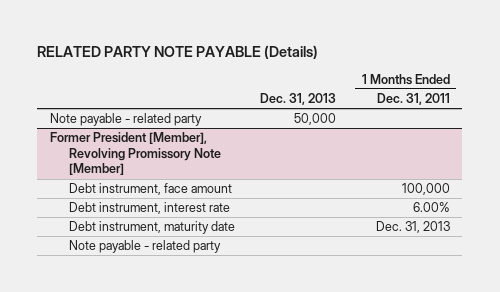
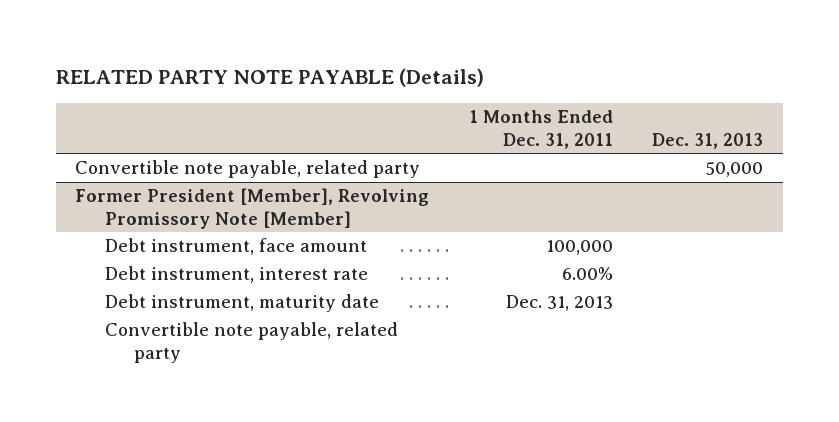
- | Dec. 31, 2013 | 1 Months Ended Dec. 31, 2011
+ | 1 Months Ended Dec. 31, 2011 | Dec. 31, 2013
- Note payable - related party | 50,000 |
+ Convertible note payable, related party | | 50,000
@ Former President [Member], Revolving Promissory Note [Member]
- Note payable - related party
+ Convertible note payable, related party

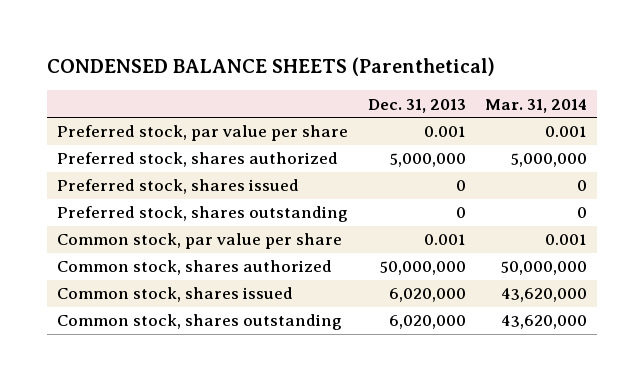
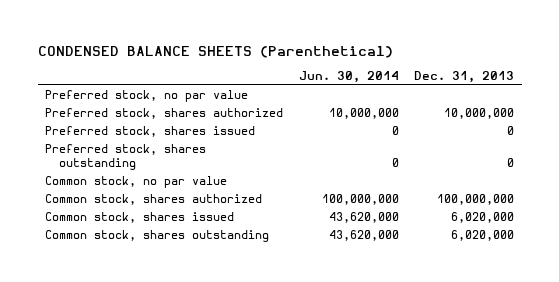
- | Dec. 31, 2013 | Mar. 31, 2014
+ | Jun. 30, 2014 | Dec. 31, 2013
- Preferred stock, par value per share | 0.001 | 0.001
- Preferred stock, shares authorized | 5,000,000 | 5,000,000
+ Preferred stock, no par value
+ Preferred stock, shares authorized | 10,000,000 | 10,000,000
- Common stock, par value per share | 0.001 | 0.001
- Common stock, shares authorized | 50,000,000 | 50,000,000
+ Common stock, no par value
+ Common stock, shares authorized | 100,000,000 | 100,000,000

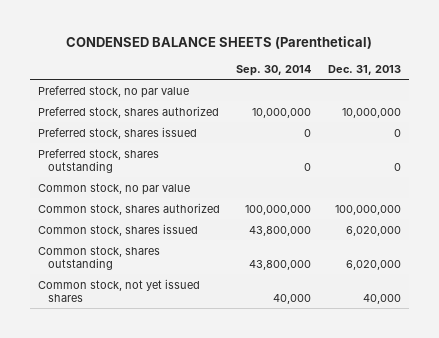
- | Jun. 30, 2014 | Dec. 31, 2013
+ | Sep. 30, 2014 | Dec. 31, 2013
+ Common stock, not yet issued shares | 40,000 | 40,000

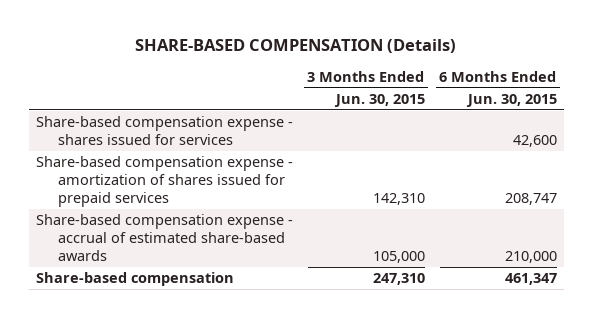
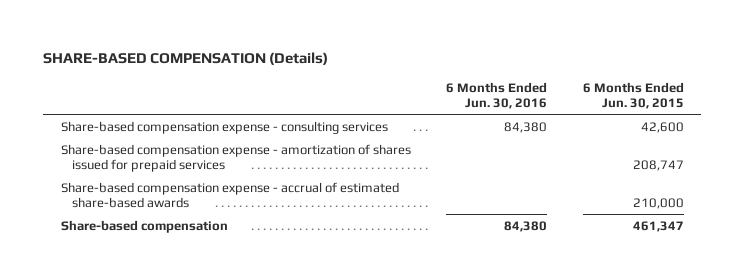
- | 3 Months Ended Jun. 30, 2015 | 6 Months Ended Jun. 30, 2015
+ | 6 Months Ended Jun. 30, 2016 | 6 Months Ended Jun. 30, 2015
- Share-based compensation expense - shares issued for services | | 42,600
+ Share-based compensation expense - consulting services | 84,380 | 42,600

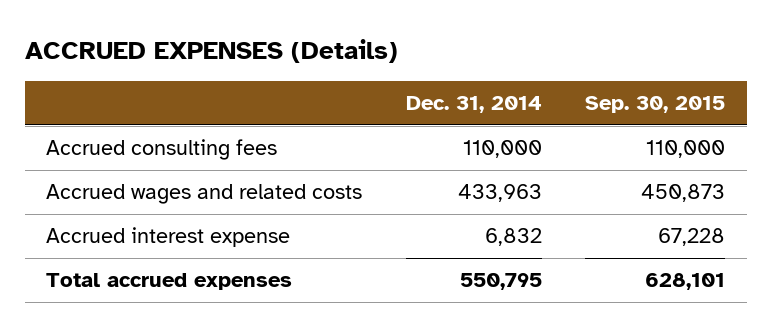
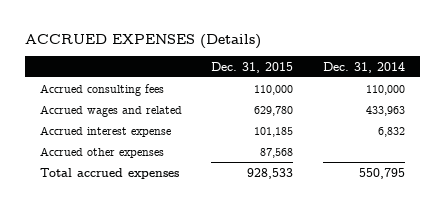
- | Dec. 31, 2014 | Sep. 30, 2015
+ | Dec. 31, 2015 | Dec. 31, 2014
- Accrued wages and related costs | 433,963 | 450,873
+ Accrued wages and related | 629,780 | 433,963
+ Accrued other expenses | 87,568 |

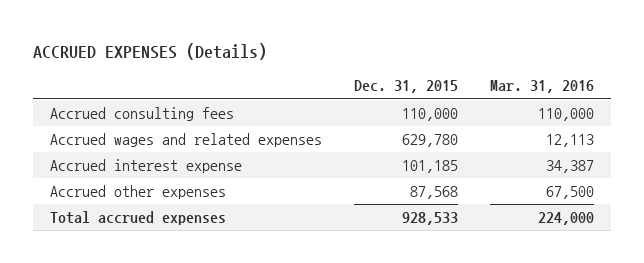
- | Dec. 31, 2015 | Dec. 31, 2014
+ | Dec. 31, 2015 | Mar. 31, 2016
- Accrued wages and related | 629,780 | 433,963
+ Accrued wages and related expenses | 629,780 | 12,113

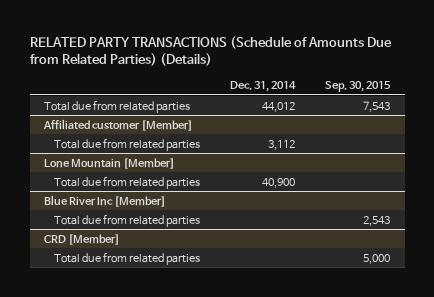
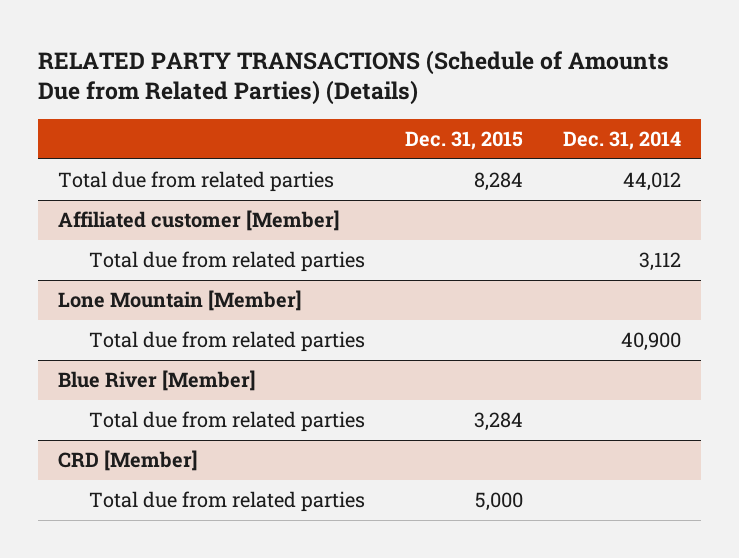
- | Dec. 31, 2014 | Sep. 30, 2015
+ | Dec. 31, 2015 | Dec. 31, 2014
- Blue River Inc [Member]
+ Blue River [Member]

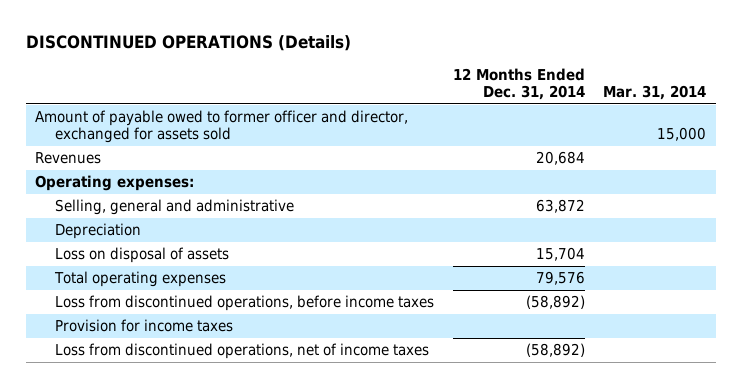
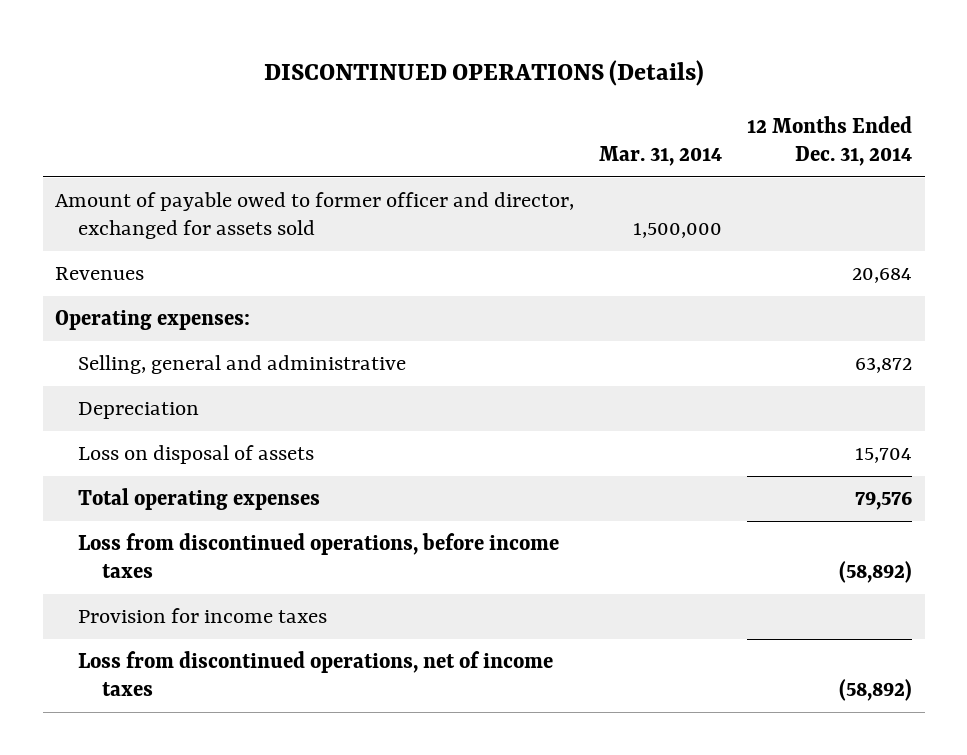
- | 12 Months Ended Dec. 31, 2014 | Mar. 31, 2014
+ | Mar. 31, 2014 | 12 Months Ended Dec. 31, 2014
- Amount of payable owed to former officer and director, exchanged for assets sold | | 15,000
+ Amount of payable owed to former officer and director, exchanged for assets sold | 1,500,000 |

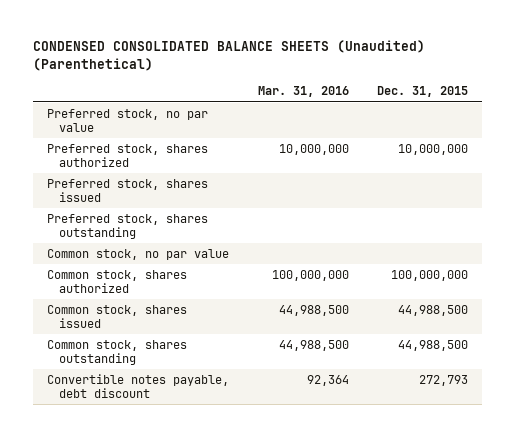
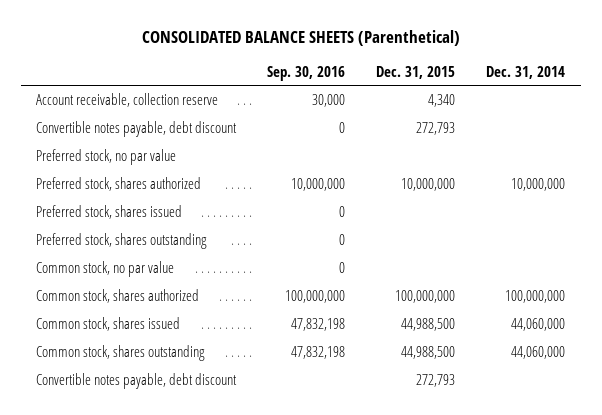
- CONDENSED CONSOLIDATED BALANCE SHEETS (Unaudited) (Parenthetical)
+ CONSOLIDATED BALANCE SHEETS (Parenthetical)
- | Mar. 31, 2016 | Dec. 31, 2015
+ | Sep. 30, 2016 | Dec. 31, 2015 | Dec. 31, 2014
+ Account receivable, collection reserve | 30,000 | 4,340 |
+ Convertible notes payable, debt discount | 0 | 272,793 |

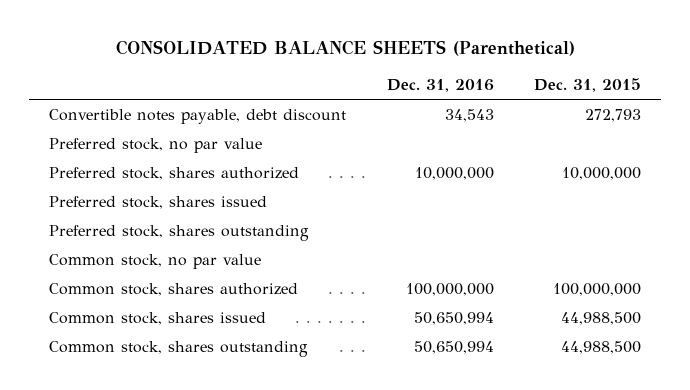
- | Sep. 30, 2016 | Dec. 31, 2015 | Dec. 31, 2014
+ | Dec. 31, 2016 | Dec. 31, 2015
- Account receivable, collection reserve | 30,000 | 4,340 |
- Convertible notes payable, debt discount | | 272,793 |

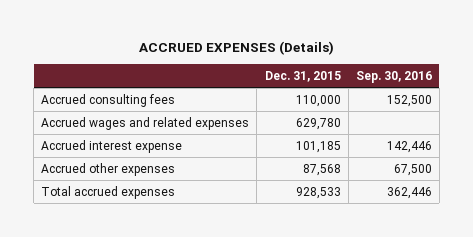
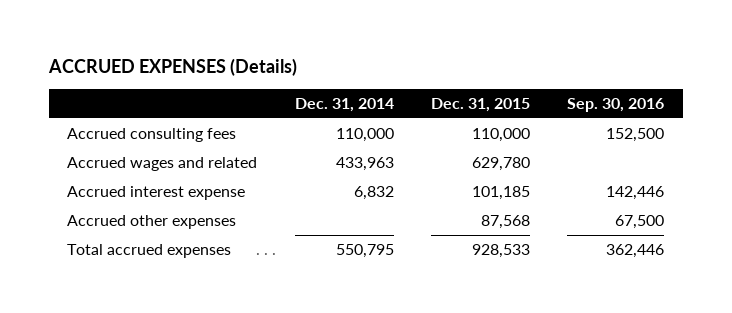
- | Dec. 31, 2015 | Sep. 30, 2016
+ | Dec. 31, 2014 | Dec. 31, 2015 | Sep. 30, 2016
- Accrued wages and related expenses | 629,780 |
+ Accrued wages and related | 433,963 | 629,780 |

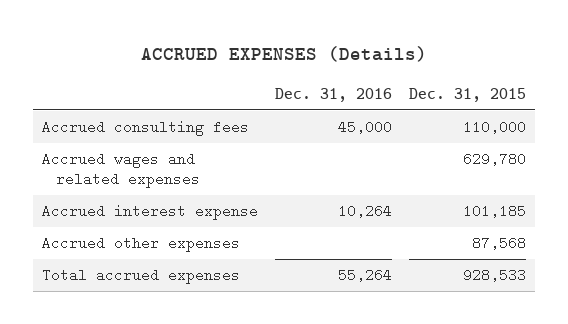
- | Dec. 31, 2014 | Dec. 31, 2015 | Sep. 30, 2016
+ | Dec. 31, 2016 | Dec. 31, 2015
- Accrued wages and related | 433,963 | 629,780 |
+ Accrued wages and related expenses | | 629,780

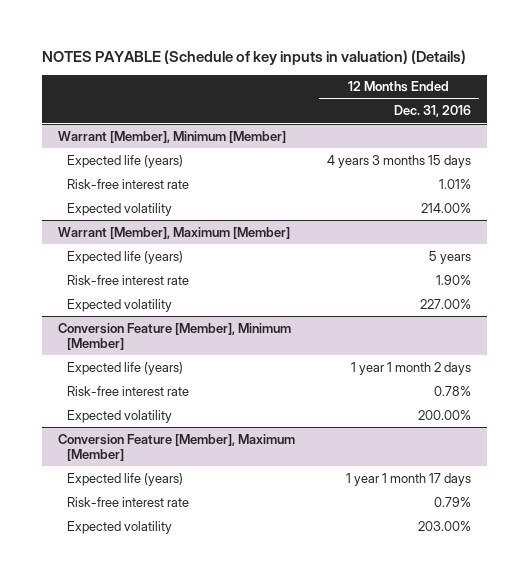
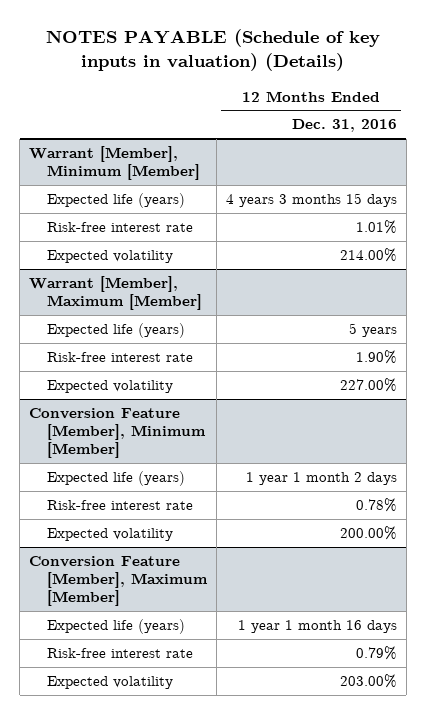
@ Conversion Feature [Member], Maximum [Member]
- Expected life (years) | 1 year 1 month 17 days
+ Expected life (years) | 1 year 1 month 16 days

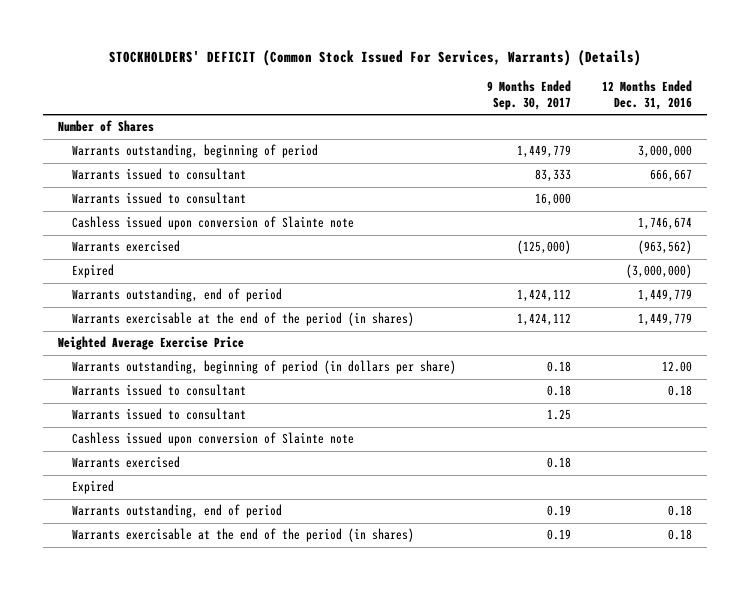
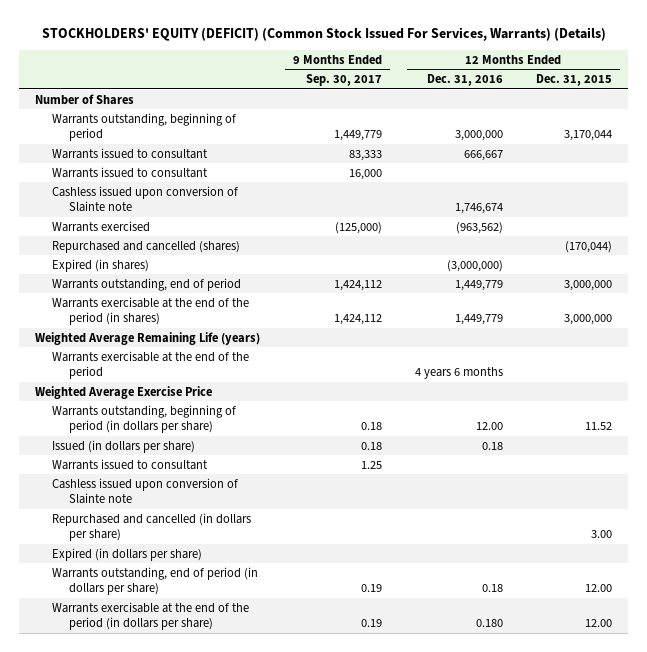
- STOCKHOLDERS' DEFICIT (Common Stock Issued For Services, Warrants) (Details)
+ STOCKHOLDERS' EQUITY (DEFICIT) (Common Stock Issued For Services, Warrants) (Details)
- | 9 Months Ended Sep. 30, 2017 | 12 Months Ended Dec. 31, 2016
+ | 9 Months Ended Sep. 30, 2017 | 12 Months Ended Dec. 31, 2016 | 12 Months Ended Dec. 31, 2015
- Expired | | (3,000,000)
+ Repurchased and cancelled (shares) | | | (170,044)
+ Expired (in shares) | | (3,000,000) |
+ Weighted Average Remaining Life (years)
+ Warrants exercisable at the end of the period | | 4 years 6 months |
- Warrants issued to consultant | 0.18 | 0.18
+ Issued (in dollars per share) | 0.18 | 0.18 |
- Warrants exercised | 0.18 |
- Expired
- Warrants outstanding, end of period | 0.19 | 0.18
- Warrants exercisable at the end of the period (in shares) | 0.19 | 0.18
+ Repurchased and cancelled (in dollars per share) | | | 3.00
+ Expired (in dollars per share)
+ Warrants outstanding, end of period (in dollars per share) | 0.19 | 0.18 | 12.00
+ Warrants exercisable at the end of the period (in dollars per share) | 0.19 | 0.180 | 12.00

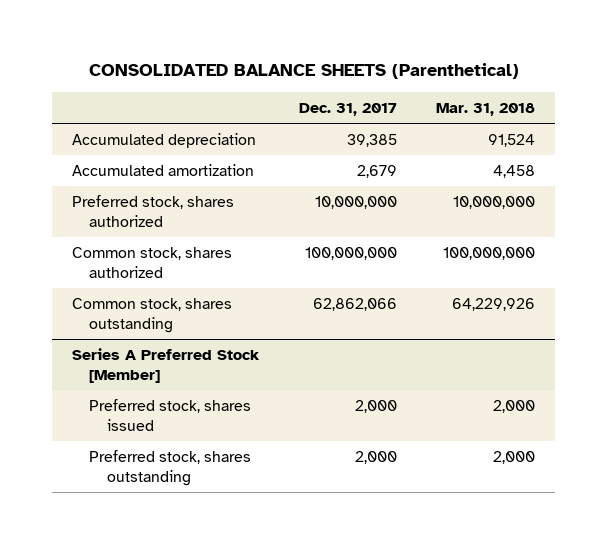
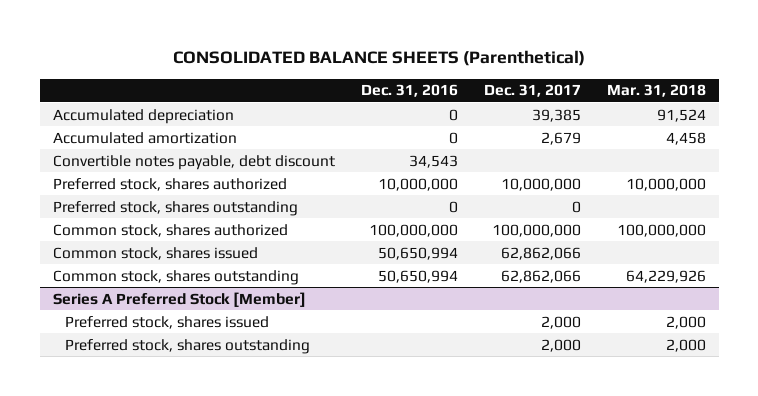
- | Dec. 31, 2017 | Mar. 31, 2018
+ | Dec. 31, 2016 | Dec. 31, 2017 | Mar. 31, 2018
+ Convertible notes payable, debt discount | 34,543 | |
+ Preferred stock, shares outstanding | 0 | 0 |
+ Common stock, shares issued | 50,650,994 | 62,862,066 |

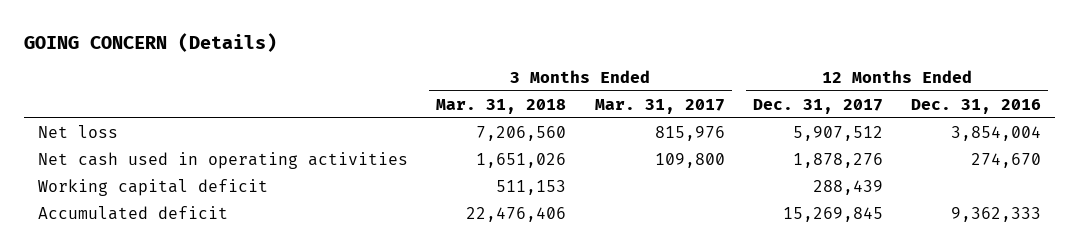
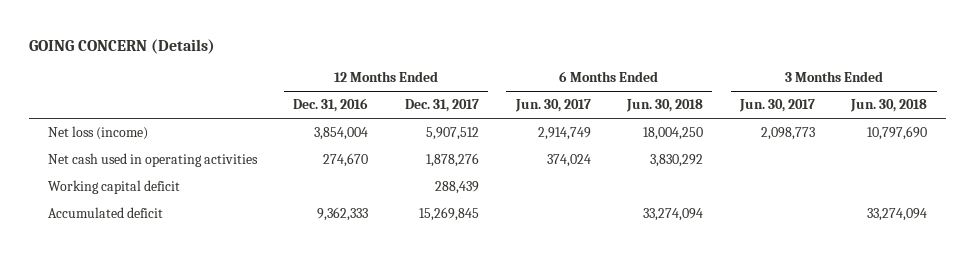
- | 3 Months Ended Mar. 31, 2018 | 3 Months Ended Mar. 31, 2017 | 12 Months Ended Dec. 31, 2017 | 12 Months Ended Dec. 31, 2016
+ | 12 Months Ended Dec. 31, 2016 | 12 Months Ended Dec. 31, 2017 | 6 Months Ended Jun. 30, 2017 | 6 Months Ended Jun. 30, 2018 | 3 Months Ended Jun. 30, 2017 | 3 Months Ended Jun. 30, 2018
- Net loss | 7,206,560 | 815,976 | 5,907,512 | 3,854,004
+ Net loss (income) | 3,854,004 | 5,907,512 | 2,914,749 | 18,004,250 | 2,098,773 | 10,797,690

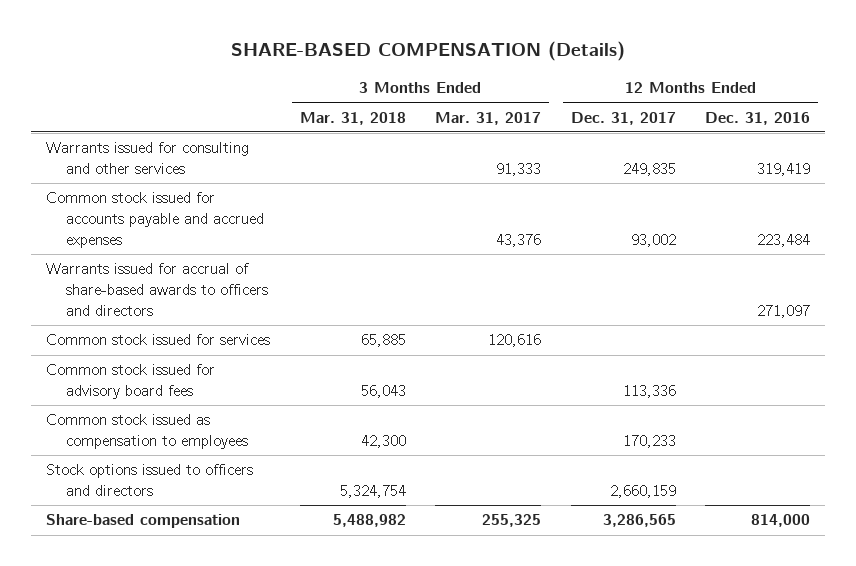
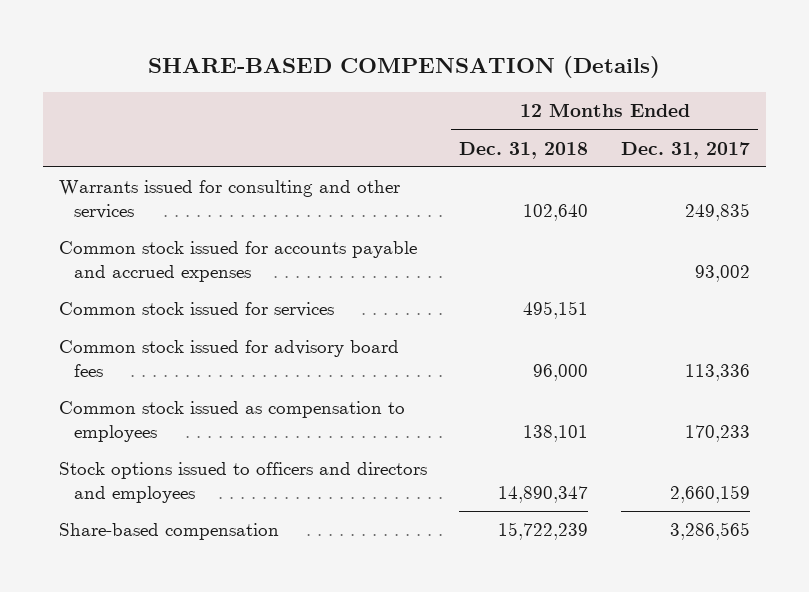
- | 3 Months Ended Mar. 31, 2018 | 3 Months Ended Mar. 31, 2017 | 12 Months Ended Dec. 31, 2017 | 12 Months Ended Dec. 31, 2016
+ | 12 Months Ended Dec. 31, 2018 | 12 Months Ended Dec. 31, 2017
- Warrants issued for accrual of share-based awards to officers and directors | | | | 271,097
- Stock options issued to officers and directors | 5,324,754 | | 2,660,159 |
+ Stock options issued to officers and directors and employees | 14,890,347 | 2,660,159

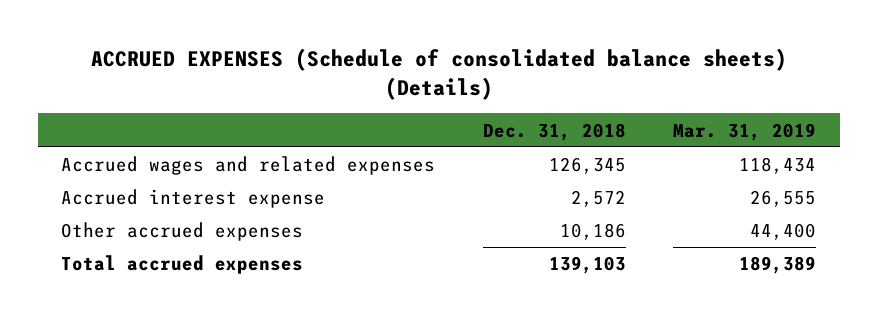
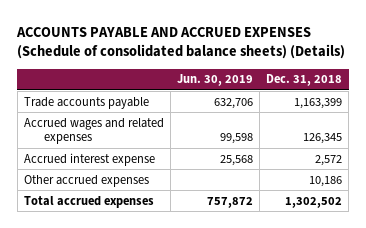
- ACCRUED EXPENSES (Schedule of consolidated balance sheets) (Details)
+ ACCOUNTS PAYABLE AND ACCRUED EXPENSES (Schedule of consolidated balance sheets) (Details)
- | Dec. 31, 2018 | Mar. 31, 2019
+ | Jun. 30, 2019 | Dec. 31, 2018
+ Trade accounts payable | 632,706 | 1,163,399
- Total accrued expenses | 139,103 | 189,389
+ Total accrued expenses | 757,872 | 1,302,502

